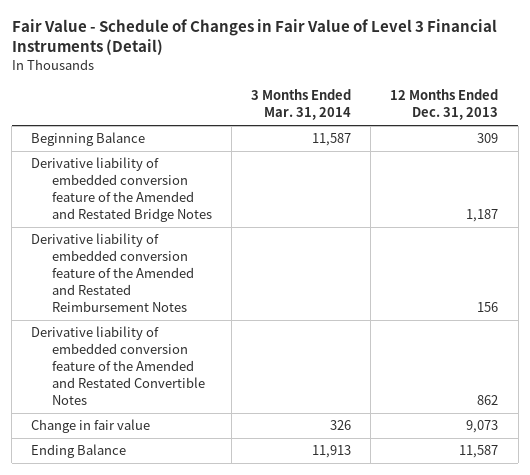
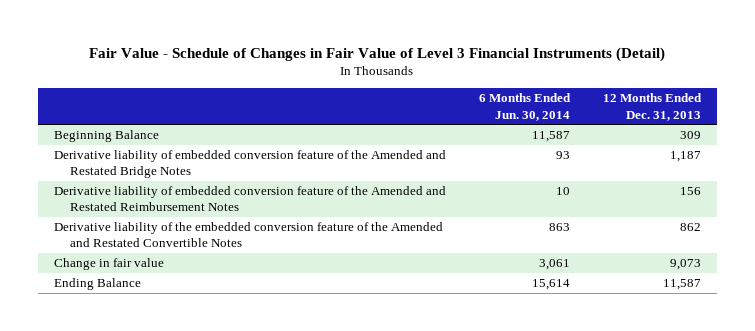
- | 3 Months Ended Mar. 31, 2014 | 12 Months Ended Dec. 31, 2013
+ | 6 Months Ended Jun. 30, 2014 | 12 Months Ended Dec. 31, 2013
- Derivative liability of embedded conversion feature of the Amended and Restated Convertible Notes | | 862
+ Derivative liability of the embedded conversion feature of the Amended and Restated Convertible Notes | 863 | 862

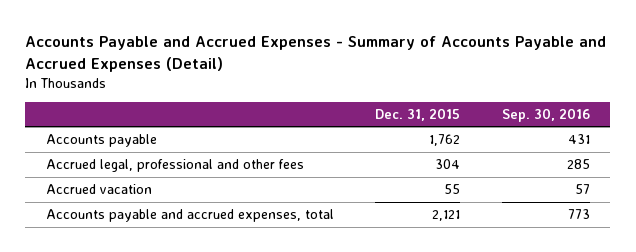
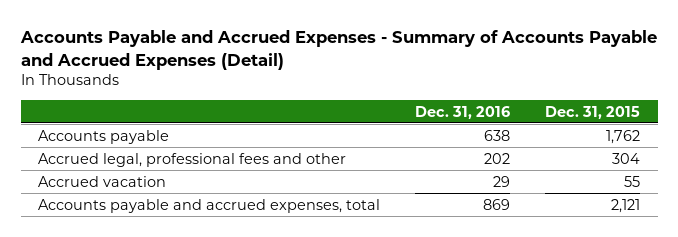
- | Dec. 31, 2015 | Sep. 30, 2016
+ | Dec. 31, 2016 | Dec. 31, 2015
- Accrued legal, professional and other fees | 304 | 285
+ Accrued legal, professional fees and other | 202 | 304

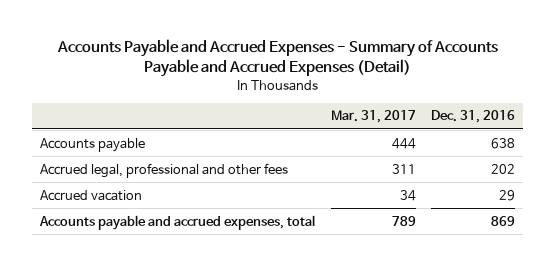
- | Dec. 31, 2016 | Dec. 31, 2015
+ | Mar. 31, 2017 | Dec. 31, 2016
- Accrued legal, professional fees and other | 202 | 304
+ Accrued legal, professional and other fees | 311 | 202

